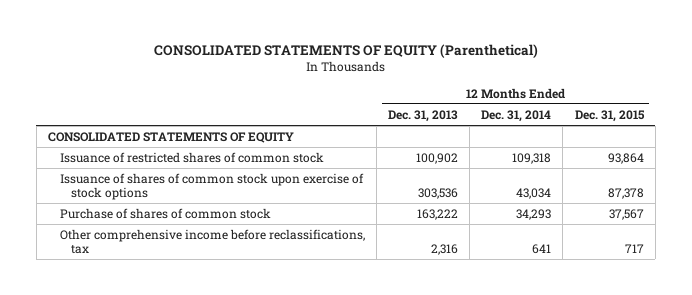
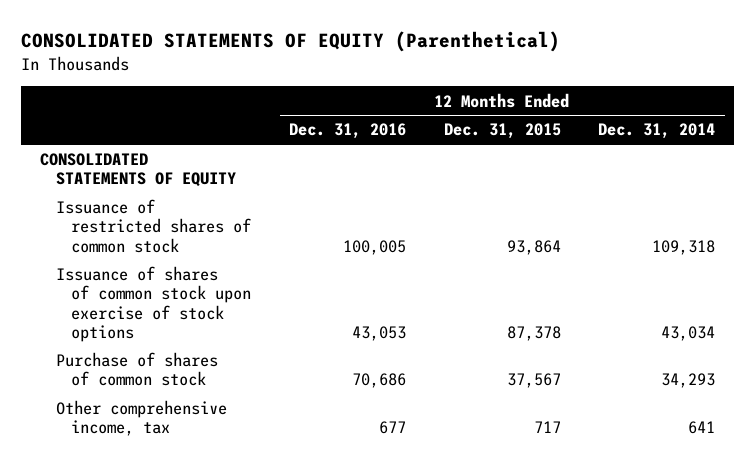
- | 12 Months Ended Dec. 31, 2013 | 12 Months Ended Dec. 31, 2014 | 12 Months Ended Dec. 31, 2015
+ | 12 Months Ended Dec. 31, 2016 | 12 Months Ended Dec. 31, 2015 | 12 Months Ended Dec. 31, 2014
- Other comprehensive income before reclassifications, tax | 2,316 | 641 | 717
+ Other comprehensive income, tax | 677 | 717 | 641

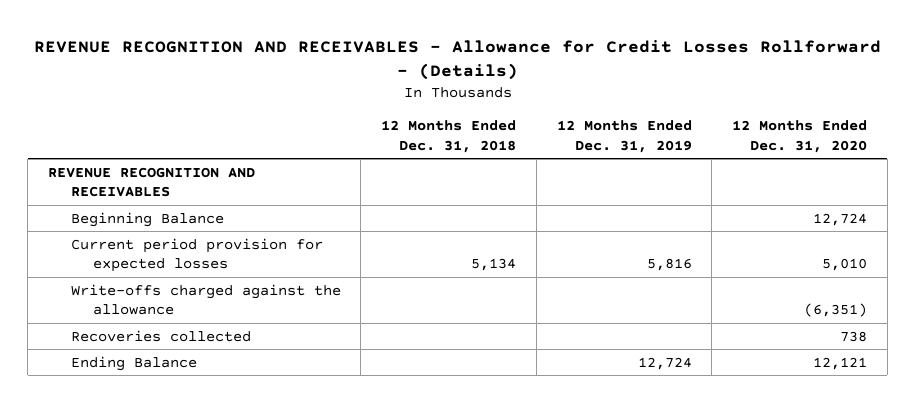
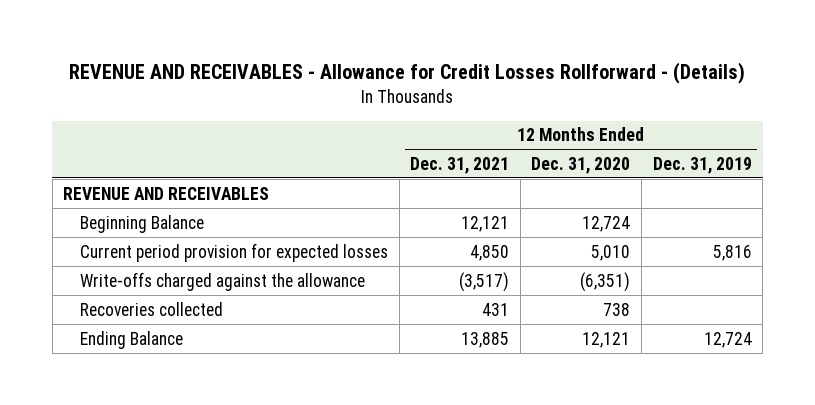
- REVENUE RECOGNITION AND RECEIVABLES - Allowance for Credit Losses Rollforward - (Details)
+ REVENUE AND RECEIVABLES - Allowance for Credit Losses Rollforward - (Details)
- | 12 Months Ended Dec. 31, 2018 | 12 Months Ended Dec. 31, 2019 | 12 Months Ended Dec. 31, 2020
+ | 12 Months Ended Dec. 31, 2021 | 12 Months Ended Dec. 31, 2020 | 12 Months Ended Dec. 31, 2019
- REVENUE RECOGNITION AND RECEIVABLES
+ REVENUE AND RECEIVABLES

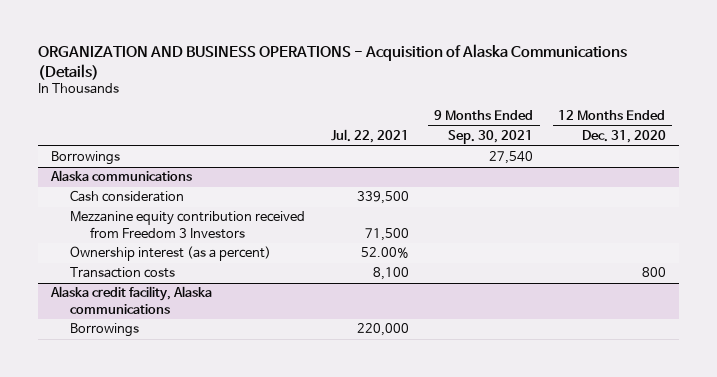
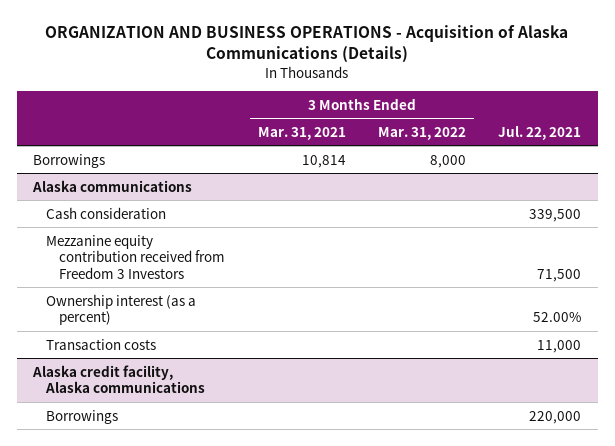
- | Jul. 22, 2021 | 9 Months Ended Sep. 30, 2021 | 12 Months Ended Dec. 31, 2020
+ | 3 Months Ended Mar. 31, 2021 | 3 Months Ended Mar. 31, 2022 | Jul. 22, 2021
@ Alaska communications
- Transaction costs | 8,100 | | 800
+ Transaction costs | | | 11,000

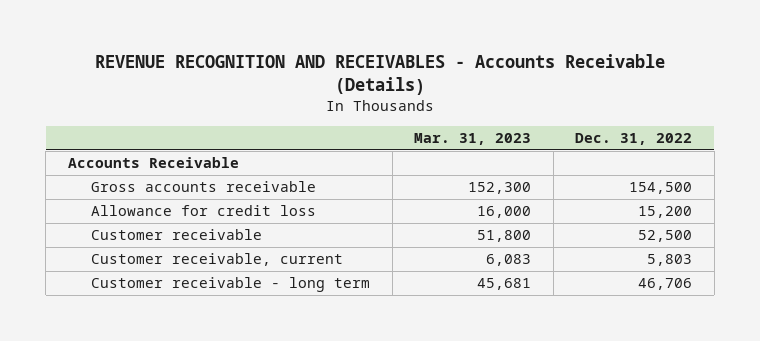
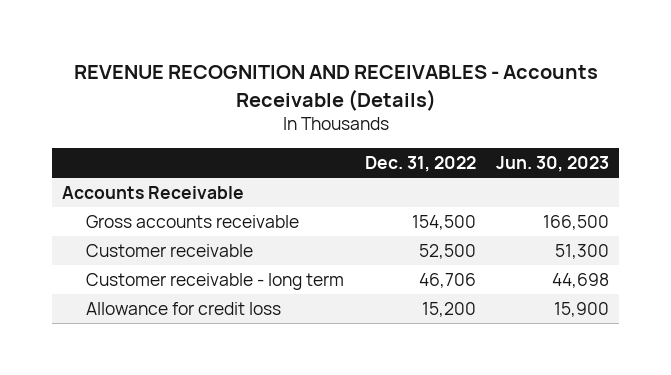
- | Mar. 31, 2023 | Dec. 31, 2022
+ | Dec. 31, 2022 | Jun. 30, 2023
- Customer receivable, current | 6,083 | 5,803
moved down: Allowance for credit loss | 15,200 | 15,900

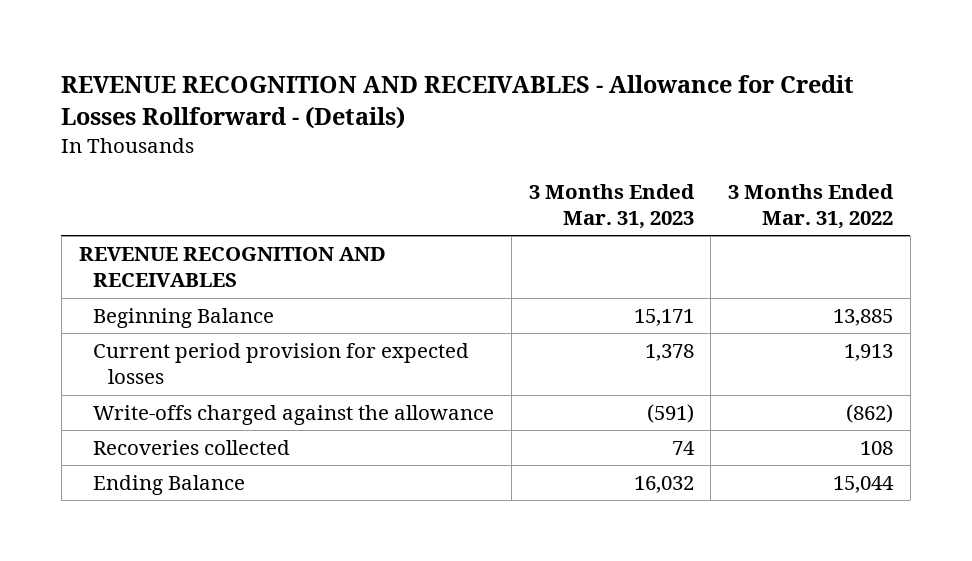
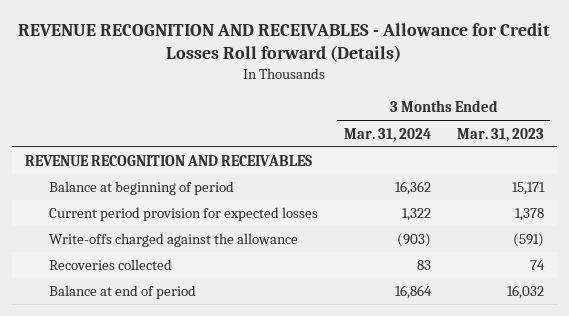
- REVENUE RECOGNITION AND RECEIVABLES - Allowance for Credit Losses Rollforward - (Details)
+ REVENUE RECOGNITION AND RECEIVABLES - Allowance for Credit Losses Roll forward (Details)
- | 3 Months Ended Mar. 31, 2023 | 3 Months Ended Mar. 31, 2022
+ | 3 Months Ended Mar. 31, 2024 | 3 Months Ended Mar. 31, 2023
- Beginning Balance | 15,171 | 13,885
+ Balance at beginning of period | 16,362 | 15,171
- Ending Balance | 16,032 | 15,044
+ Balance at end of period | 16,864 | 16,032

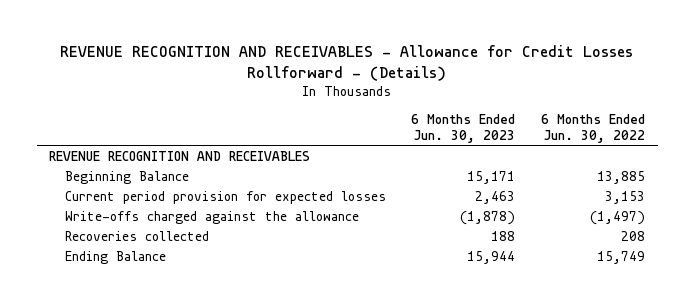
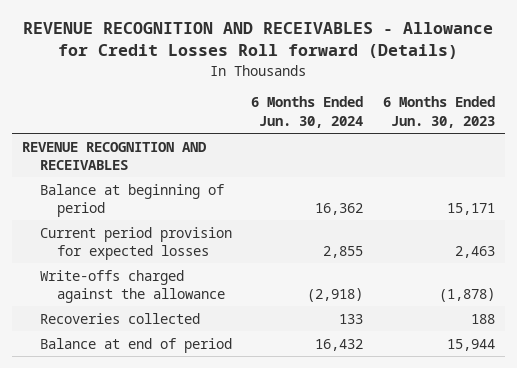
- REVENUE RECOGNITION AND RECEIVABLES - Allowance for Credit Losses Rollforward - (Details)
+ REVENUE RECOGNITION AND RECEIVABLES - Allowance for Credit Losses Roll forward (Details)
- | 6 Months Ended Jun. 30, 2023 | 6 Months Ended Jun. 30, 2022
+ | 6 Months Ended Jun. 30, 2024 | 6 Months Ended Jun. 30, 2023
- Beginning Balance | 15,171 | 13,885
+ Balance at beginning of period | 16,362 | 15,171
- Ending Balance | 15,944 | 15,749
+ Balance at end of period | 16,432 | 15,944

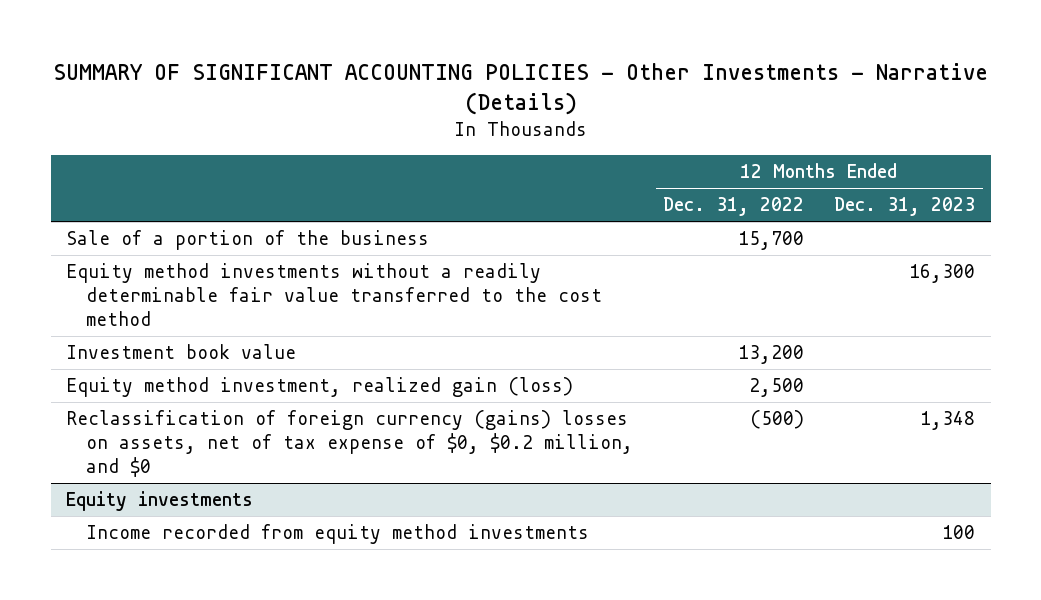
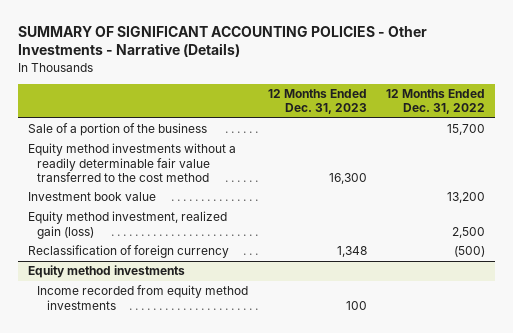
- | 12 Months Ended Dec. 31, 2022 | 12 Months Ended Dec. 31, 2023
+ | 12 Months Ended Dec. 31, 2023 | 12 Months Ended Dec. 31, 2022
- Reclassification of foreign currency (gains) losses on assets, net of tax expense of $0, $0.2 million, and $0 | (500) | 1,348
- Equity investments
+ Reclassification of foreign currency | 1,348 | (500)
+ Equity method investments

